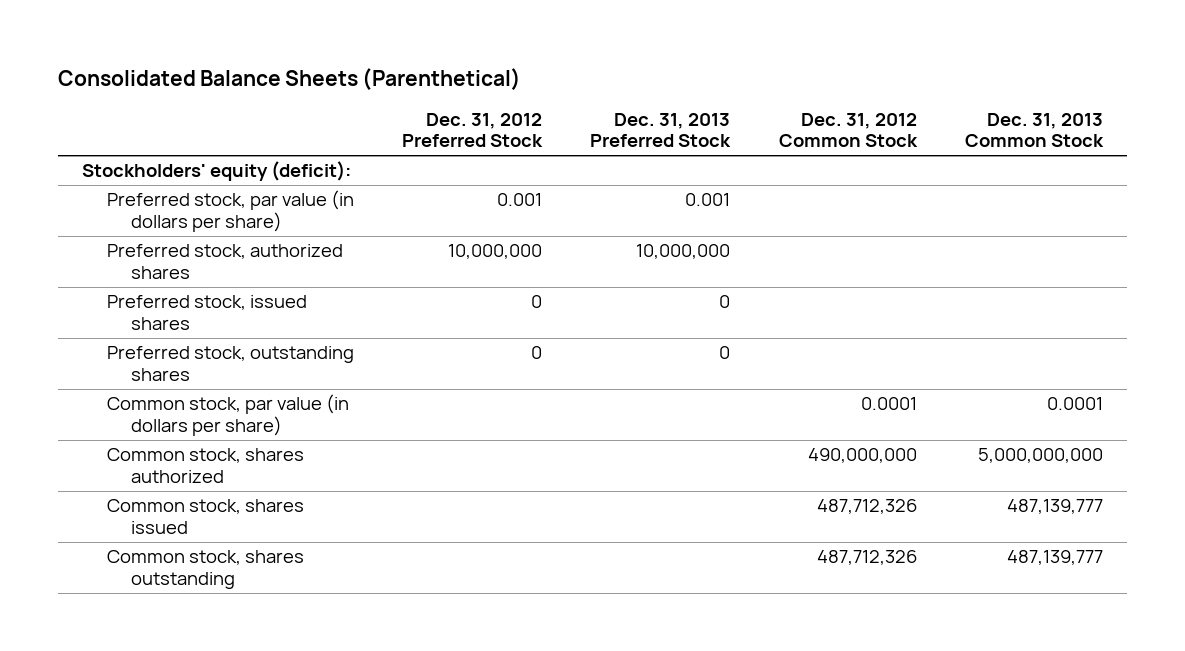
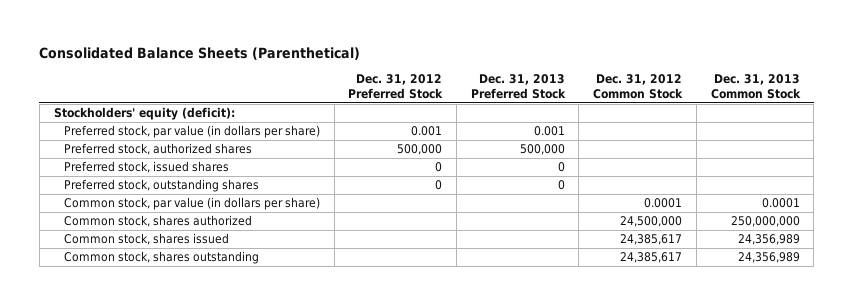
- Preferred stock, authorized shares | 10,000,000 | 10,000,000 | |
+ Preferred stock, authorized shares | 500,000 | 500,000 | |
- Common stock, shares authorized | | | 490,000,000 | 5,000,000,000
- Common stock, shares issued | | | 487,712,326 | 487,139,777
- Common stock, shares outstanding | | | 487,712,326 | 487,139,777
+ Common stock, shares authorized | | | 24,500,000 | 250,000,000
+ Common stock, shares issued | | | 24,385,617 | 24,356,989
+ Common stock, shares outstanding | | | 24,385,617 | 24,356,989

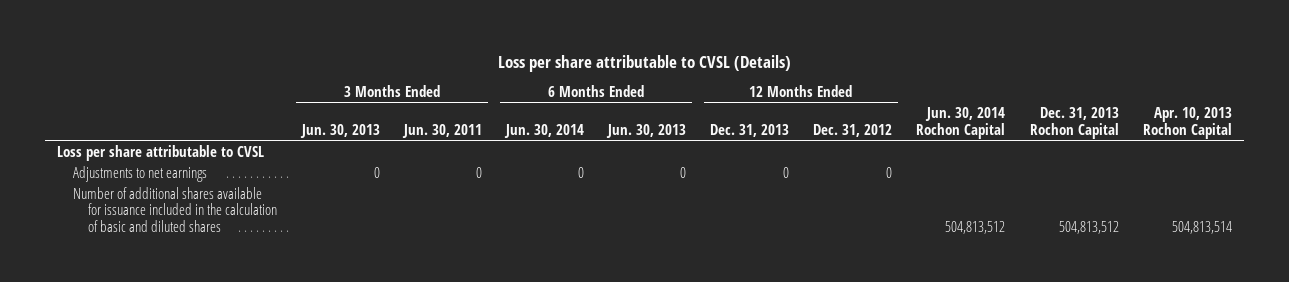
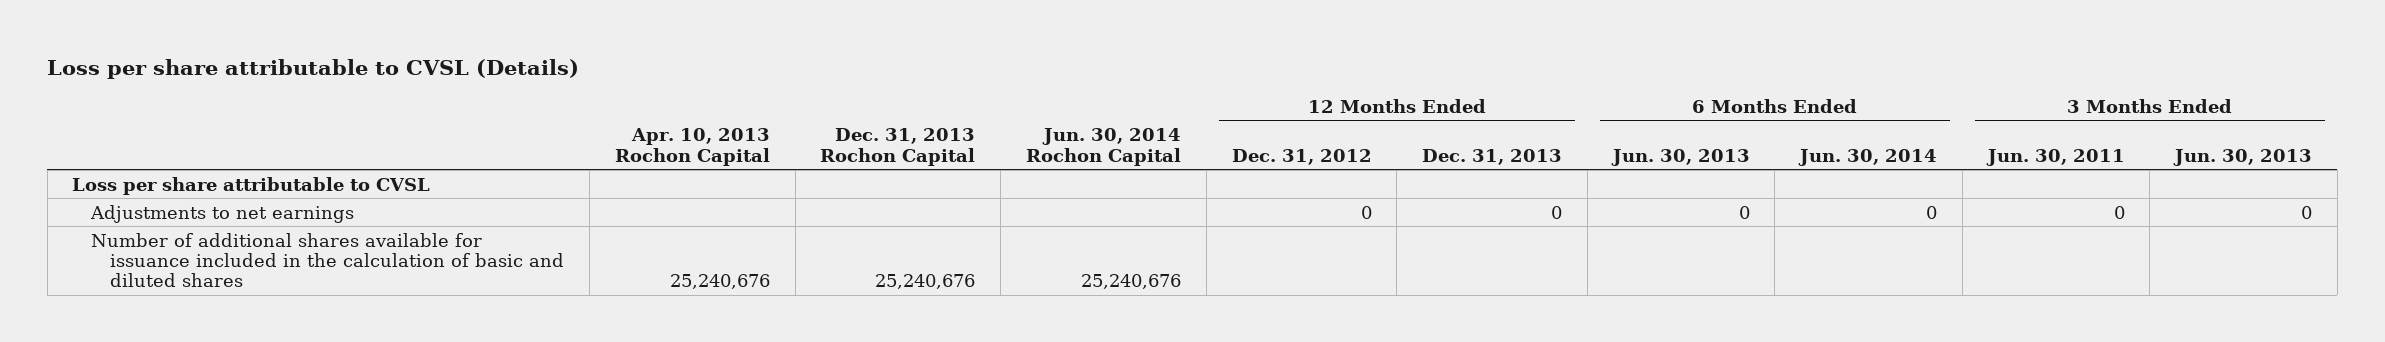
- | 3 Months Ended Jun. 30, 2013 | 3 Months Ended Jun. 30, 2011 | 6 Months Ended Jun. 30, 2014 | 6 Months Ended Jun. 30, 2013 | 12 Months Ended Dec. 31, 2013 | 12 Months Ended Dec. 31, 2012 | Jun. 30, 2014 Rochon Capital | Dec. 31, 2013 Rochon Capital | Apr. 10, 2013 Rochon Capital
+ | Apr. 10, 2013 Rochon Capital | Dec. 31, 2013 Rochon Capital | Jun. 30, 2014 Rochon Capital | 12 Months Ended Dec. 31, 2012 | 12 Months Ended Dec. 31, 2013 | 6 Months Ended Jun. 30, 2013 | 6 Months Ended Jun. 30, 2014 | 3 Months Ended Jun. 30, 2011 | 3 Months Ended Jun. 30, 2013
- Number of additional shares available for issuance included in the calculation of basic and diluted shares | | | | | | | 504,813,512 | 504,813,512 | 504,813,514
+ Number of additional shares available for issuance included in the calculation of basic and diluted shares | 25,240,676 | 25,240,676 | 25,240,676 | | | | | |

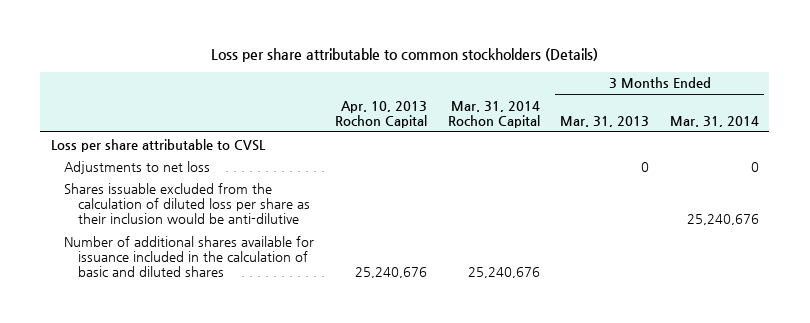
- Loss per share attributable to CVSL (Details)
+ Loss per share attributable to common stockholders (Details)
- | Apr. 10, 2013 Rochon Capital | Dec. 31, 2013 Rochon Capital | Jun. 30, 2014 Rochon Capital | 12 Months Ended Dec. 31, 2012 | 12 Months Ended Dec. 31, 2013 | 6 Months Ended Jun. 30, 2013 | 6 Months Ended Jun. 30, 2014 | 3 Months Ended Jun. 30, 2011 | 3 Months Ended Jun. 30, 2013
+ | Apr. 10, 2013 Rochon Capital | Mar. 31, 2014 Rochon Capital | 3 Months Ended Mar. 31, 2013 | 3 Months Ended Mar. 31, 2014
- Adjustments to net earnings | | | | 0 | 0 | 0 | 0 | 0 | 0
+ Adjustments to net loss | | | 0 | 0
+ Shares issuable excluded from the calculation of diluted loss per share as their inclusion would be anti-dilutive | | | | 25,240,676

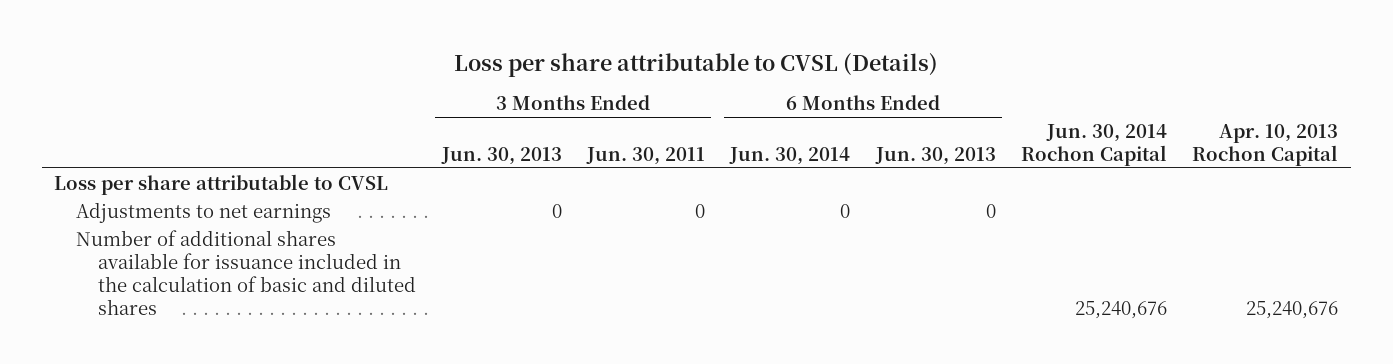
- Loss per share attributable to common stockholders (Details)
+ Loss per share attributable to CVSL (Details)
- | Apr. 10, 2013 Rochon Capital | Mar. 31, 2014 Rochon Capital | 3 Months Ended Mar. 31, 2013 | 3 Months Ended Mar. 31, 2014
+ | 3 Months Ended Jun. 30, 2013 | 3 Months Ended Jun. 30, 2011 | 6 Months Ended Jun. 30, 2014 | 6 Months Ended Jun. 30, 2013 | Jun. 30, 2014 Rochon Capital | Apr. 10, 2013 Rochon Capital
- Adjustments to net loss | | | 0 | 0
- Shares issuable excluded from the calculation of diluted loss per share as their inclusion would be anti-dilutive | | | | 25,240,676
+ Adjustments to net earnings | 0 | 0 | 0 | 0 | |

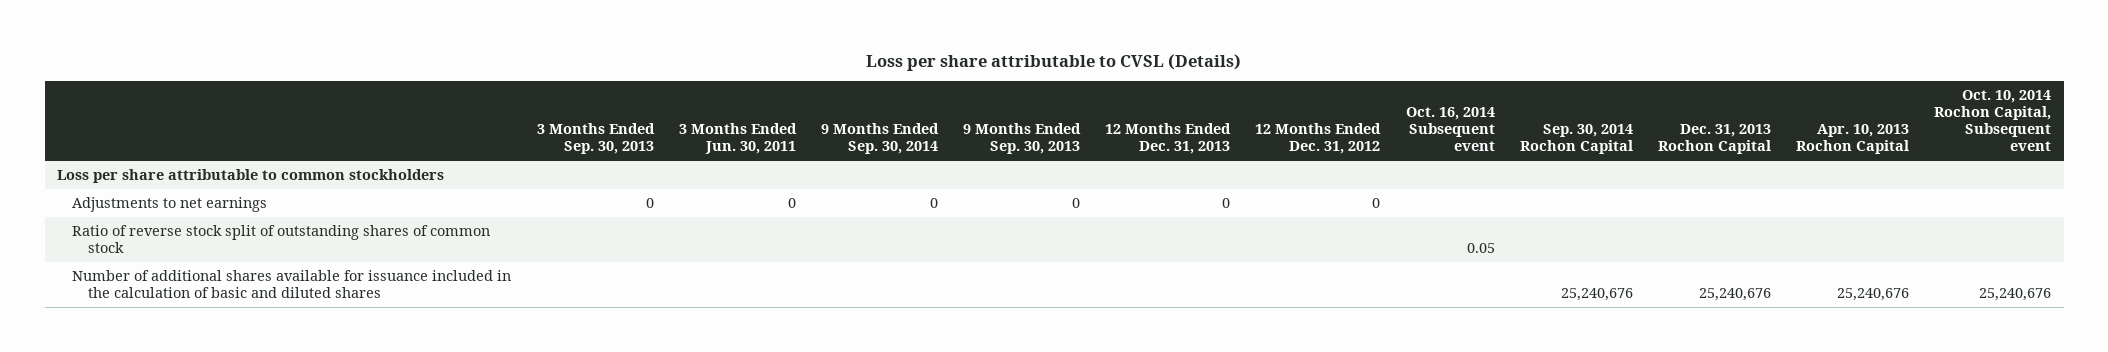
- | 3 Months Ended Jun. 30, 2013 | 3 Months Ended Jun. 30, 2011 | 6 Months Ended Jun. 30, 2014 | 6 Months Ended Jun. 30, 2013 | Jun. 30, 2014 Rochon Capital | Apr. 10, 2013 Rochon Capital
+ | 3 Months Ended Sep. 30, 2013 | 3 Months Ended Jun. 30, 2011 | 9 Months Ended Sep. 30, 2014 | 9 Months Ended Sep. 30, 2013 | 12 Months Ended Dec. 31, 2013 | 12 Months Ended Dec. 31, 2012 | Oct. 16, 2014 Subsequent event | Sep. 30, 2014 Rochon Capital | Dec. 31, 2013 Rochon Capital | Apr. 10, 2013 Rochon Capital | Oct. 10, 2014 Rochon Capital, Subsequent event
- Loss per share attributable to CVSL
+ Loss per share attributable to common stockholders
+ Ratio of reverse stock split of outstanding shares of common stock | | | | | | | 0.05 | | | |

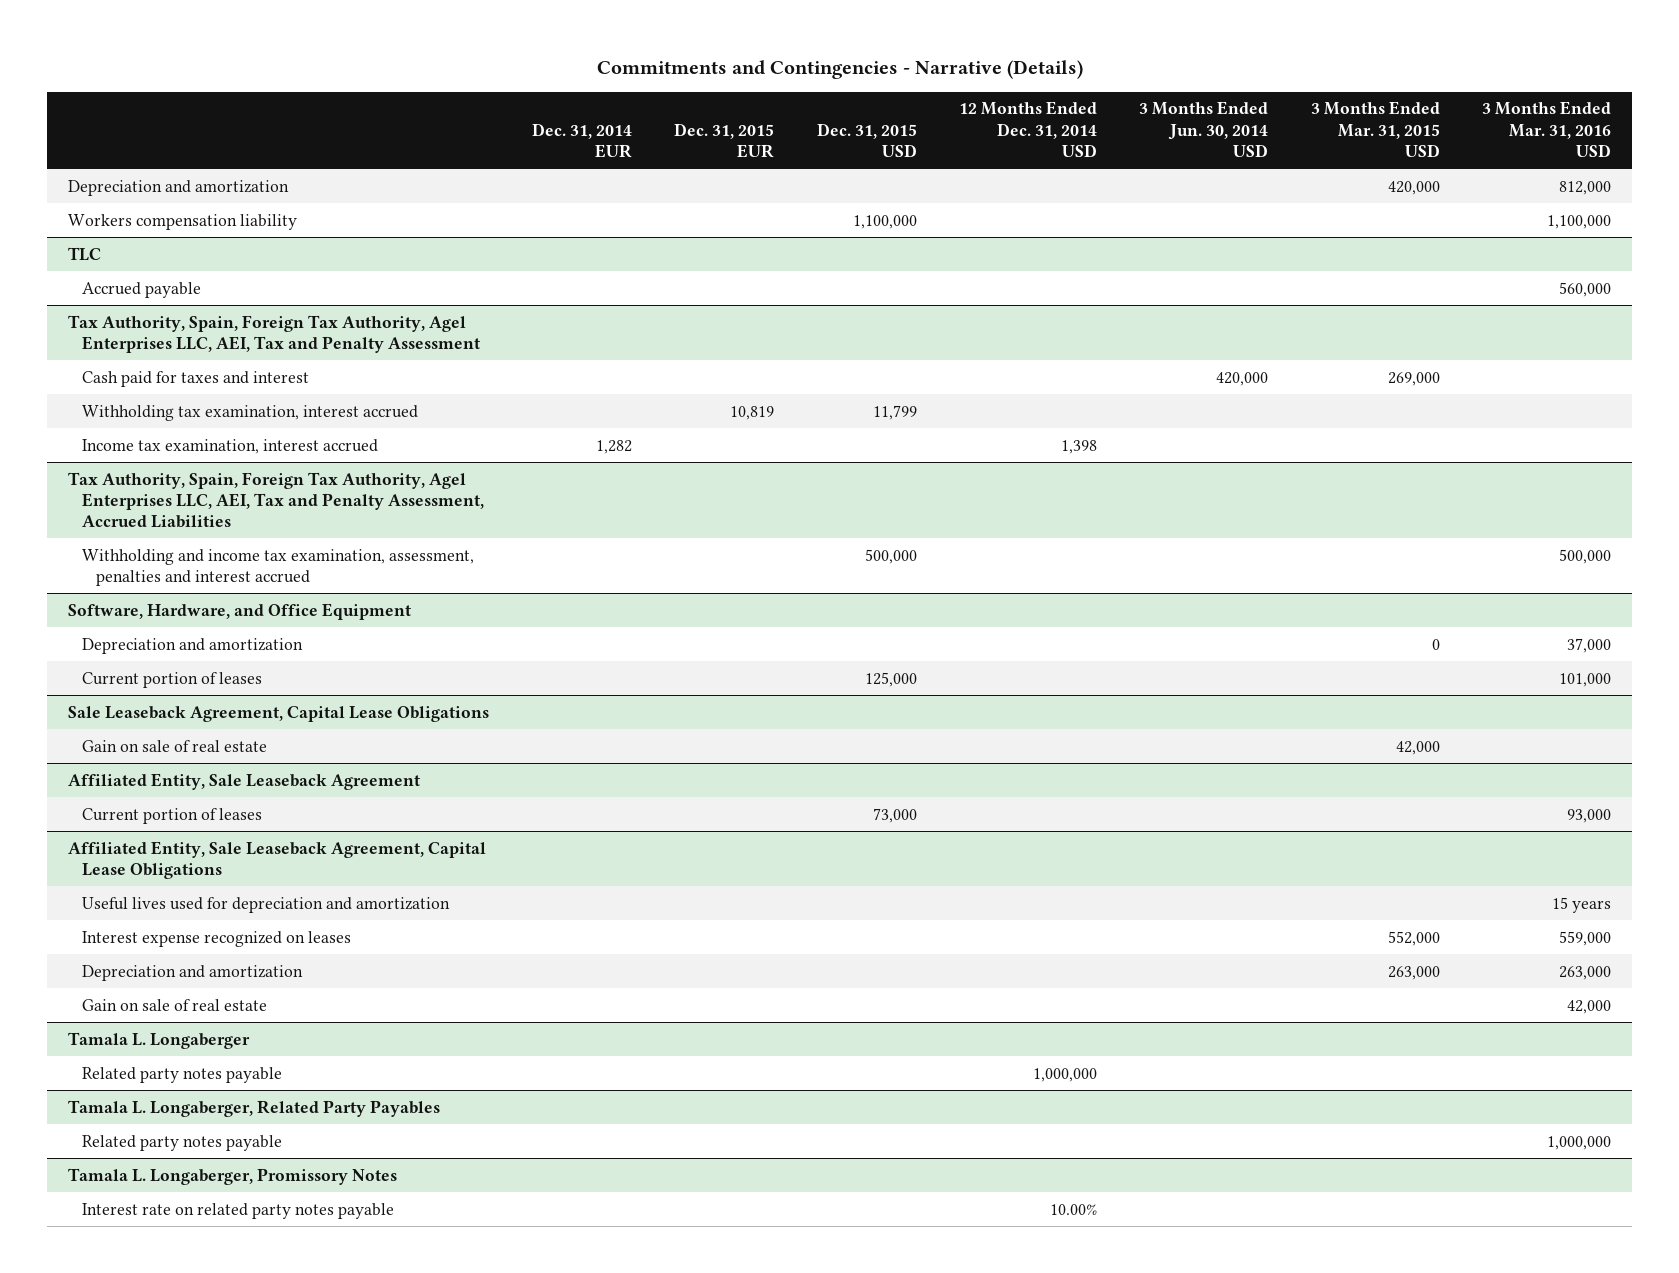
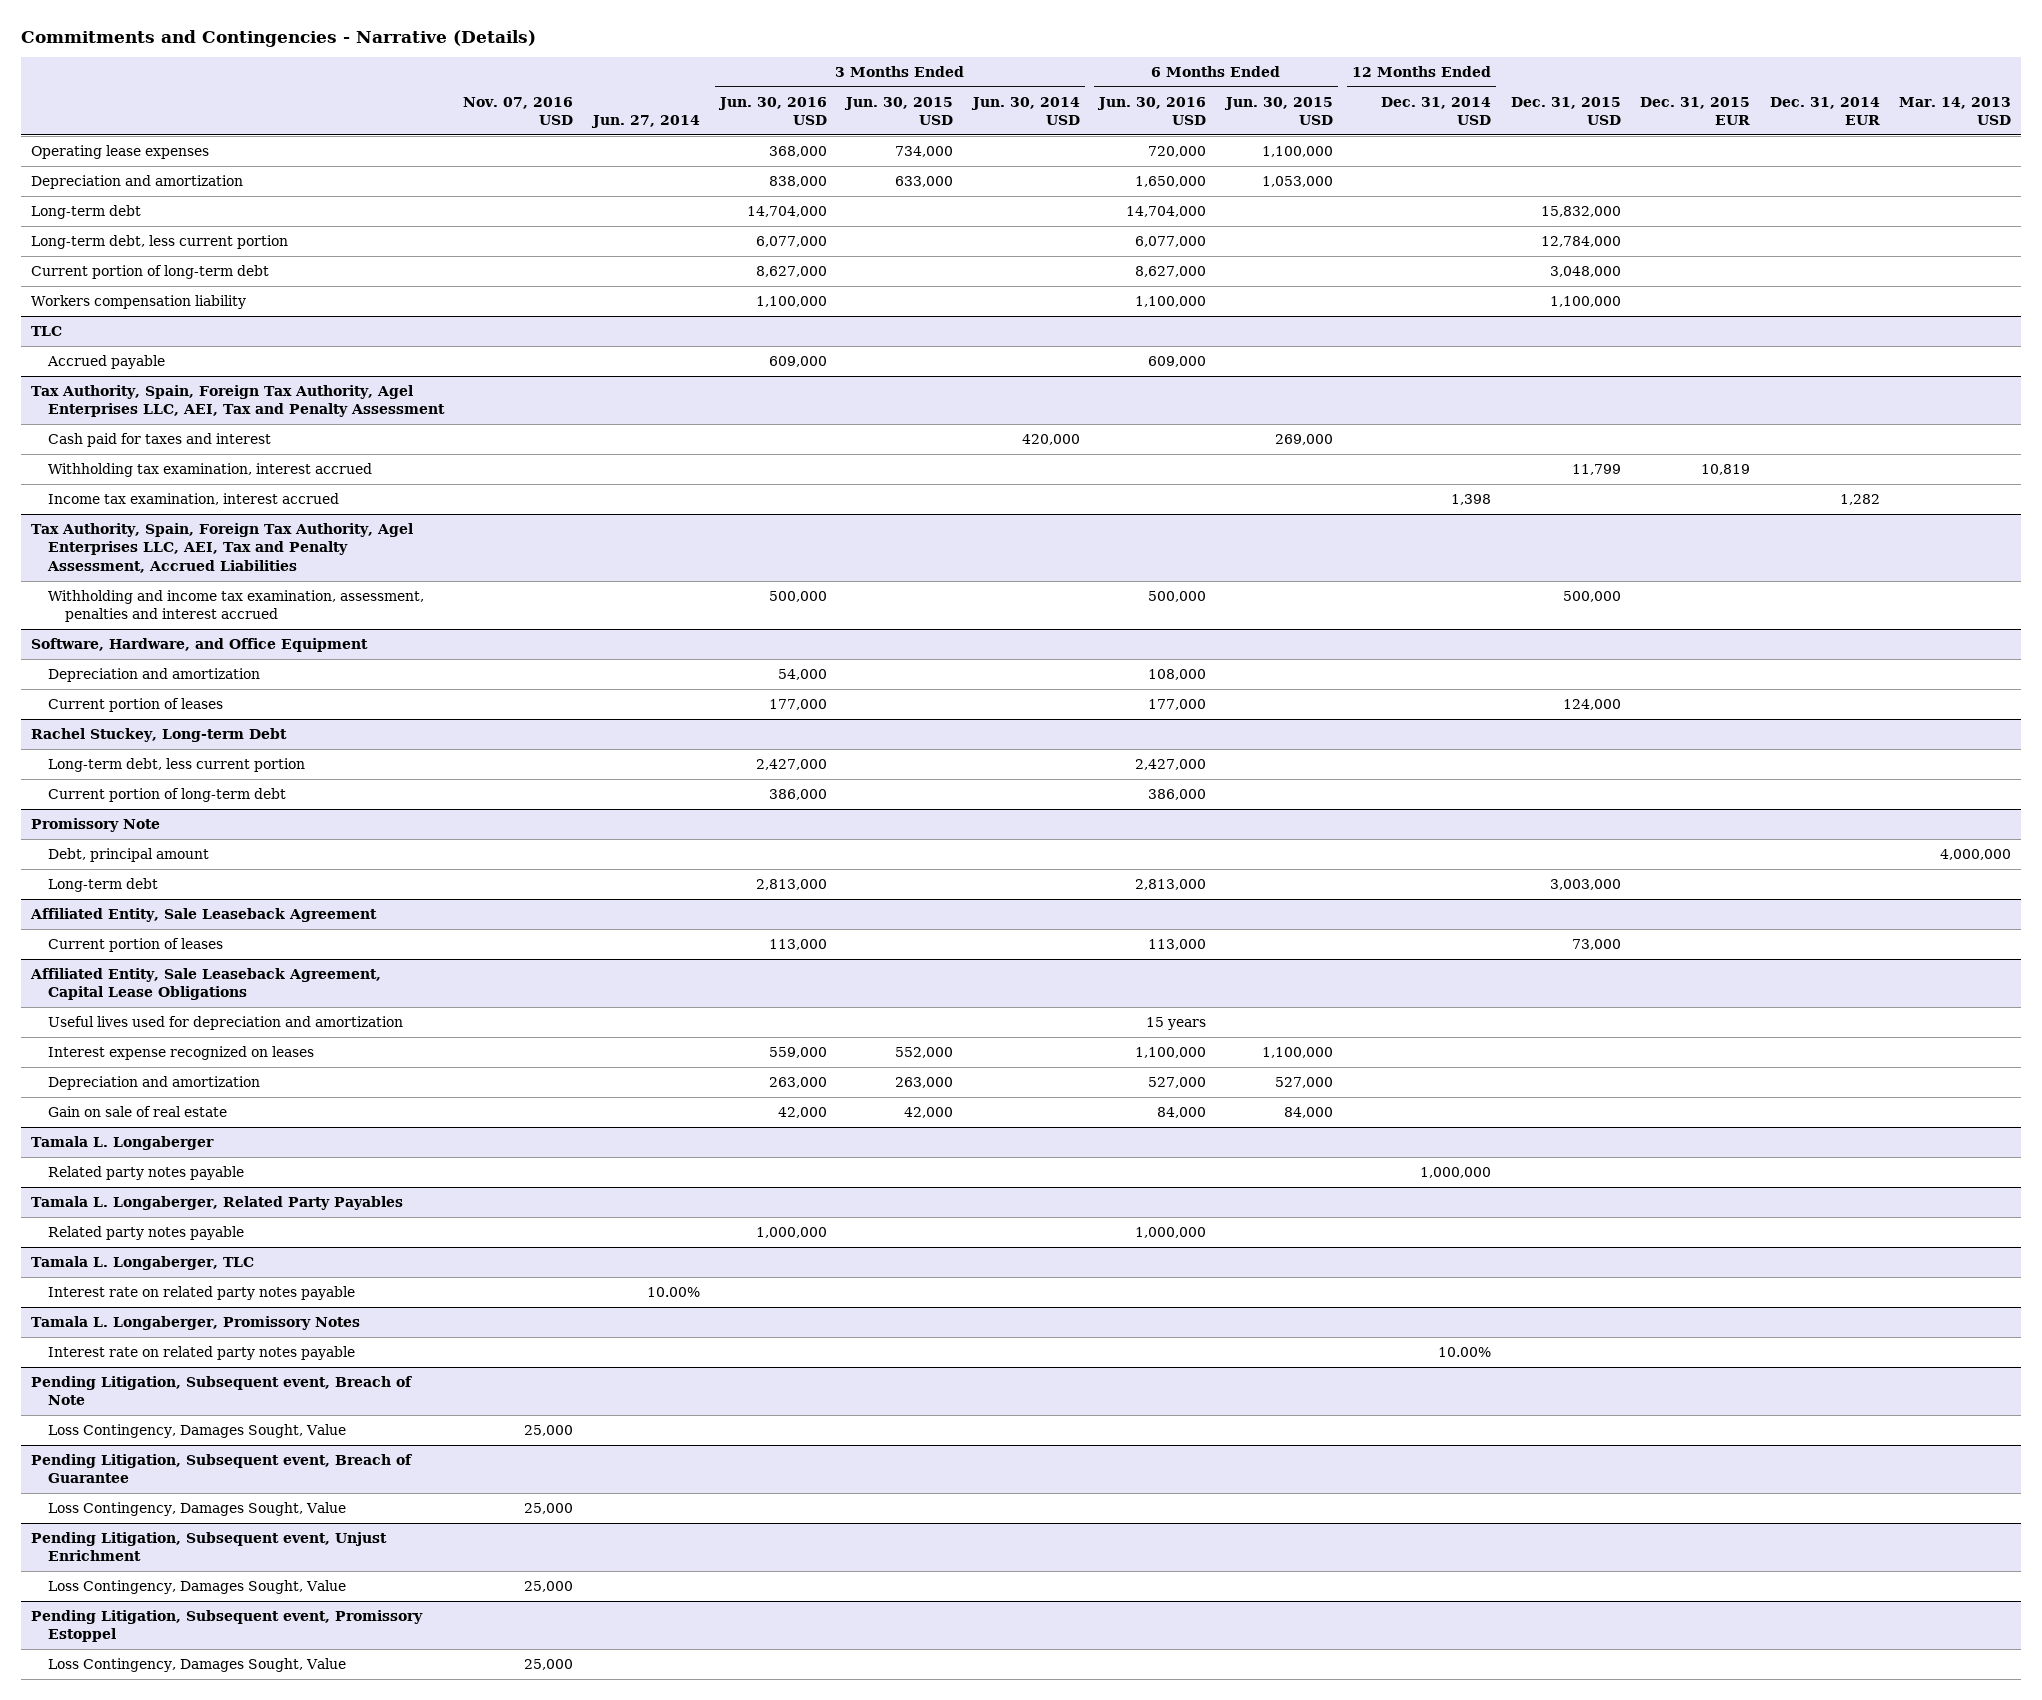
- | Dec. 31, 2014 EUR | Dec. 31, 2015 EUR | Dec. 31, 2015 USD | 12 Months Ended Dec. 31, 2014 USD | 3 Months Ended Jun. 30, 2014 USD | 3 Months Ended Mar. 31, 2015 USD | 3 Months Ended Mar. 31, 2016 USD
+ | Nov. 07, 2016 USD | Jun. 27, 2014 | 3 Months Ended Jun. 30, 2016 USD | 3 Months Ended Jun. 30, 2015 USD | 3 Months Ended Jun. 30, 2014 USD | 6 Months Ended Jun. 30, 2016 USD | 6 Months Ended Jun. 30, 2015 USD | 12 Months Ended Dec. 31, 2014 USD | Dec. 31, 2015 USD | Dec. 31, 2015 EUR | Dec. 31, 2014 EUR | Mar. 14, 2013 USD
+ Operating lease expenses | | | 368,000 | 734,000 | | 720,000 | 1,100,000 | | | | |
+ Long-term debt | | | 14,704,000 | | | 14,704,000 | | | 15,832,000 | | |
+ Long-term debt, less current portion | | | 6,077,000 | | | 6,077,000 | | | 12,784,000 | | |
+ Current portion of long-term debt | | | 8,627,000 | | | 8,627,000 | | | 3,048,000 | | |
@ Software, Hardware, and Office Equipment
- Current portion of leases | | | 125,000 | | | | 101,000
- Sale Leaseback Agreement, Capital Lease Obligations
- Gain on sale of real estate | | | | | | 42,000 |
@ Software, Hardware, and Office Equipment
+ Current portion of leases | | | 177,000 | | | 177,000 | | | 124,000 | | |
+ Rachel Stuckey, Long-term Debt
+ Long-term debt, less current portion | | | 2,427,000 | | | 2,427,000 | | | | | |
+ Current portion of long-term debt | | | 386,000 | | | 386,000 | | | | | |
+ Promissory Note
+ Debt, principal amount | | | | | | | | | | | | 4,000,000
+ Long-term debt | | | 2,813,000 | | | 2,813,000 | | | 3,003,000 | | |
+ Tamala L. Longaberger, TLC
+ Interest rate on related party notes payable | | 10.00% | | | | | | | | | |
+ Pending Litigation, Subsequent event, Breach of Note
+ Loss Contingency, Damages Sought, Value | 25,000 | | | | | | | | | | |
+ Pending Litigation, Subsequent event, Breach of Guarantee
+ Loss Contingency, Damages Sought, Value | 25,000 | | | | | | | | | | |
+ Pending Litigation, Subsequent event, Unjust Enrichment
+ Loss Contingency, Damages Sought, Value | 25,000 | | | | | | | | | | |
+ Pending Litigation, Subsequent event, Promissory Estoppel
+ Loss Contingency, Damages Sought, Value | 25,000 | | | | | | | | | | |

